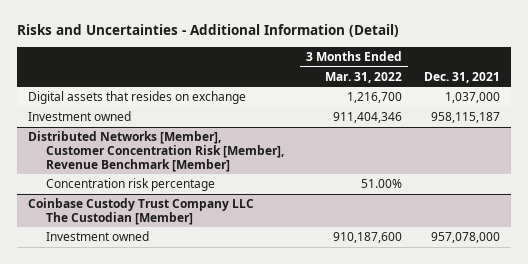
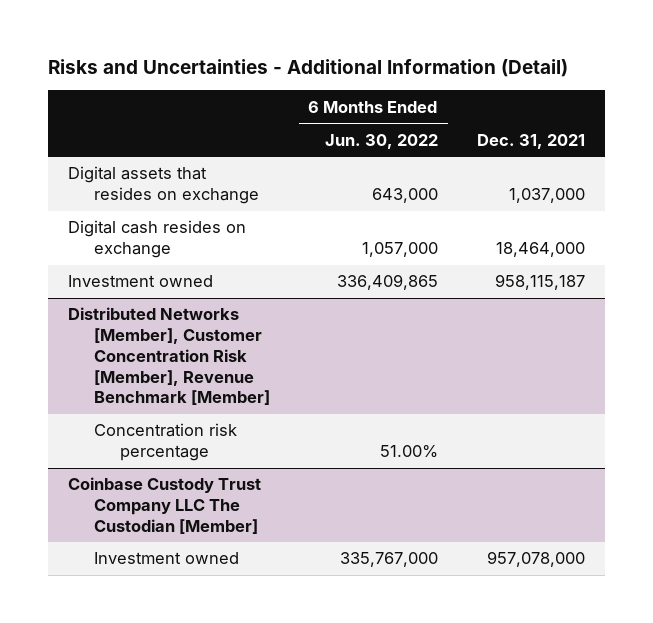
- | 3 Months Ended Mar. 31, 2022 | Dec. 31, 2021
+ | 6 Months Ended Jun. 30, 2022 | Dec. 31, 2021
+ Digital cash resides on exchange | 1,057,000 | 18,464,000

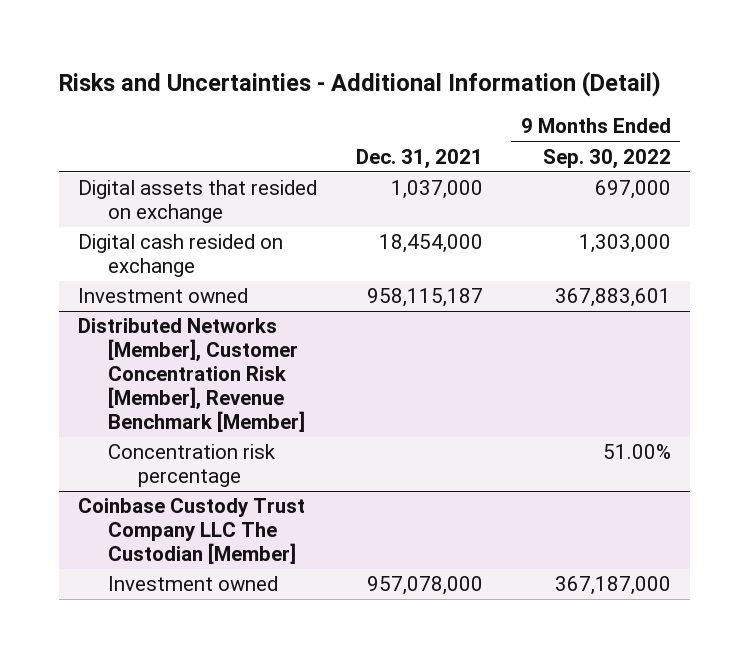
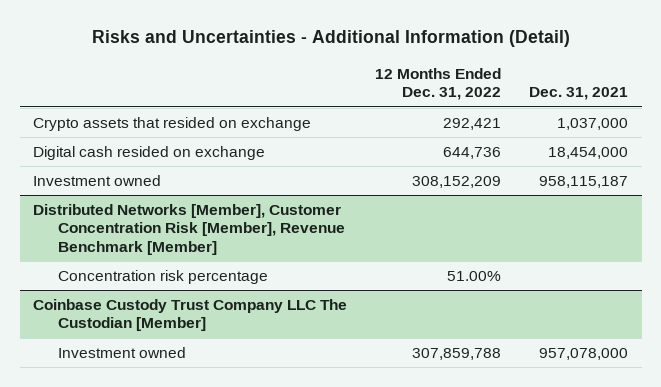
- | Dec. 31, 2021 | 9 Months Ended Sep. 30, 2022
+ | 12 Months Ended Dec. 31, 2022 | Dec. 31, 2021
- Digital assets that resided on exchange | 1,037,000 | 697,000
+ Crypto assets that resided on exchange | 292,421 | 1,037,000

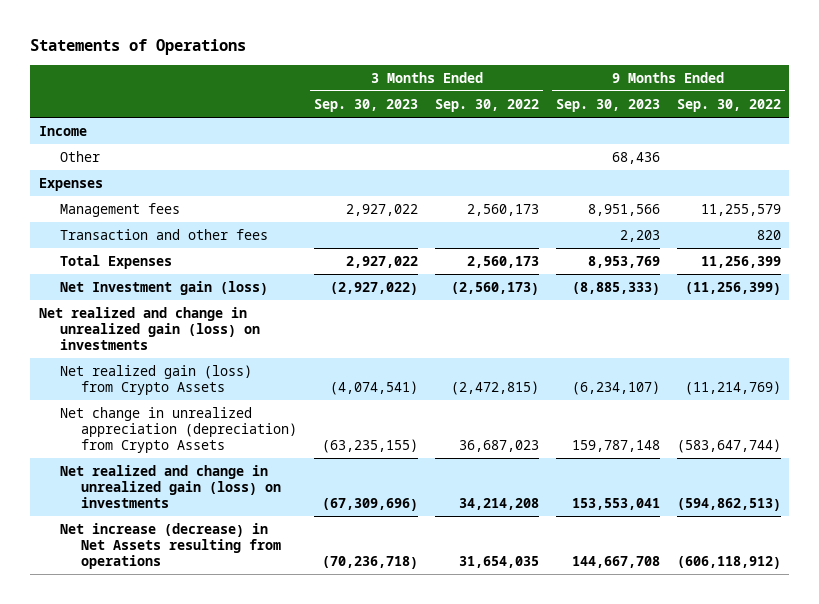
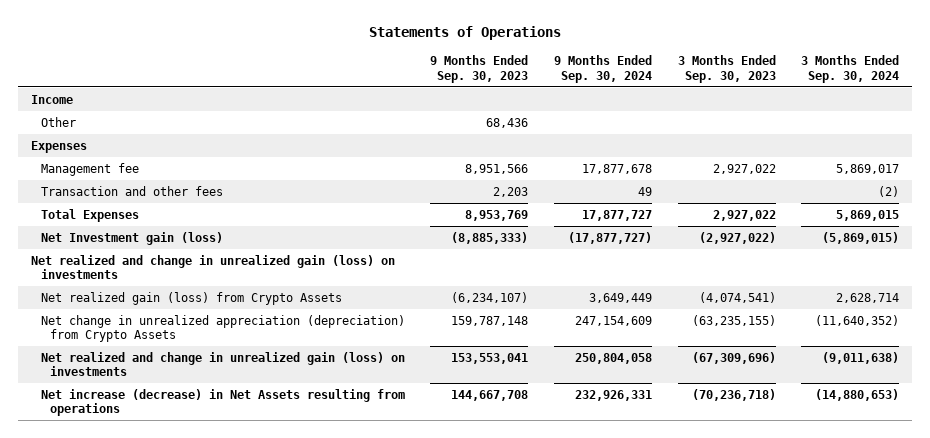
- | 3 Months Ended Sep. 30, 2023 | 3 Months Ended Sep. 30, 2022 | 9 Months Ended Sep. 30, 2023 | 9 Months Ended Sep. 30, 2022
+ | 9 Months Ended Sep. 30, 2023 | 9 Months Ended Sep. 30, 2024 | 3 Months Ended Sep. 30, 2023 | 3 Months Ended Sep. 30, 2024
- Management fees | 2,927,022 | 2,560,173 | 8,951,566 | 11,255,579
+ Management fee | 8,951,566 | 17,877,678 | 2,927,022 | 5,869,017

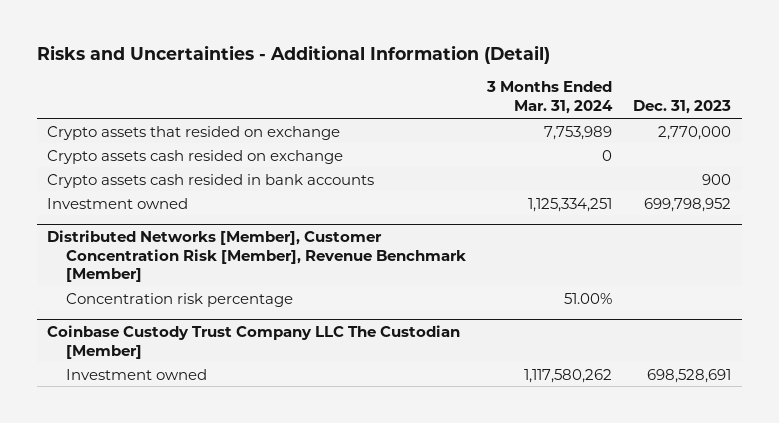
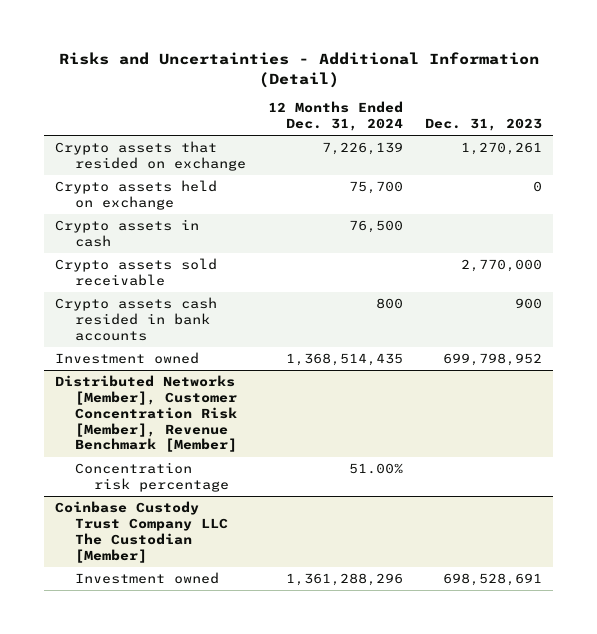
- | 3 Months Ended Mar. 31, 2024 | Dec. 31, 2023
+ | 12 Months Ended Dec. 31, 2024 | Dec. 31, 2023
- Crypto assets that resided on exchange | 7,753,989 | 2,770,000
- Crypto assets cash resided on exchange | 0 |
+ Crypto assets that resided on exchange | 7,226,139 | 1,270,261
+ Crypto assets held on exchange | 75,700 | 0
+ Crypto assets in cash | 76,500 |
+ Crypto assets sold receivable | | 2,770,000

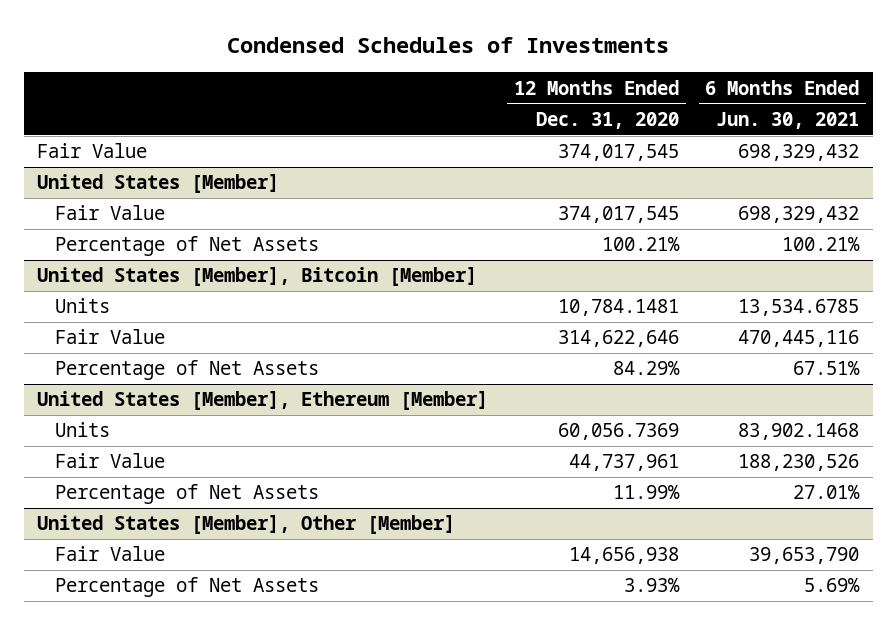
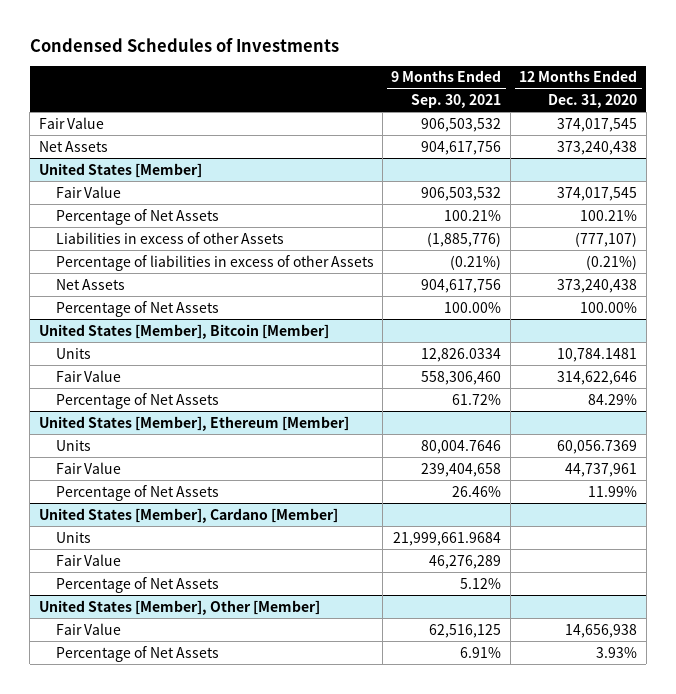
- | 12 Months Ended Dec. 31, 2020 | 6 Months Ended Jun. 30, 2021
+ | 9 Months Ended Sep. 30, 2021 | 12 Months Ended Dec. 31, 2020
+ Net Assets | 904,617,756 | 373,240,438
@ United States [Member]
+ Liabilities in excess of other Assets | (1,885,776) | (777,107)
+ Percentage of liabilities in excess of other Assets | (0.21%) | (0.21%)
+ Net Assets | 904,617,756 | 373,240,438
+ Percentage of Net Assets | 100.00% | 100.00%
+ United States [Member], Cardano [Member]
+ Units | 21,999,661.9684 |
+ Fair Value | 46,276,289 |
+ Percentage of Net Assets | 5.12% |

